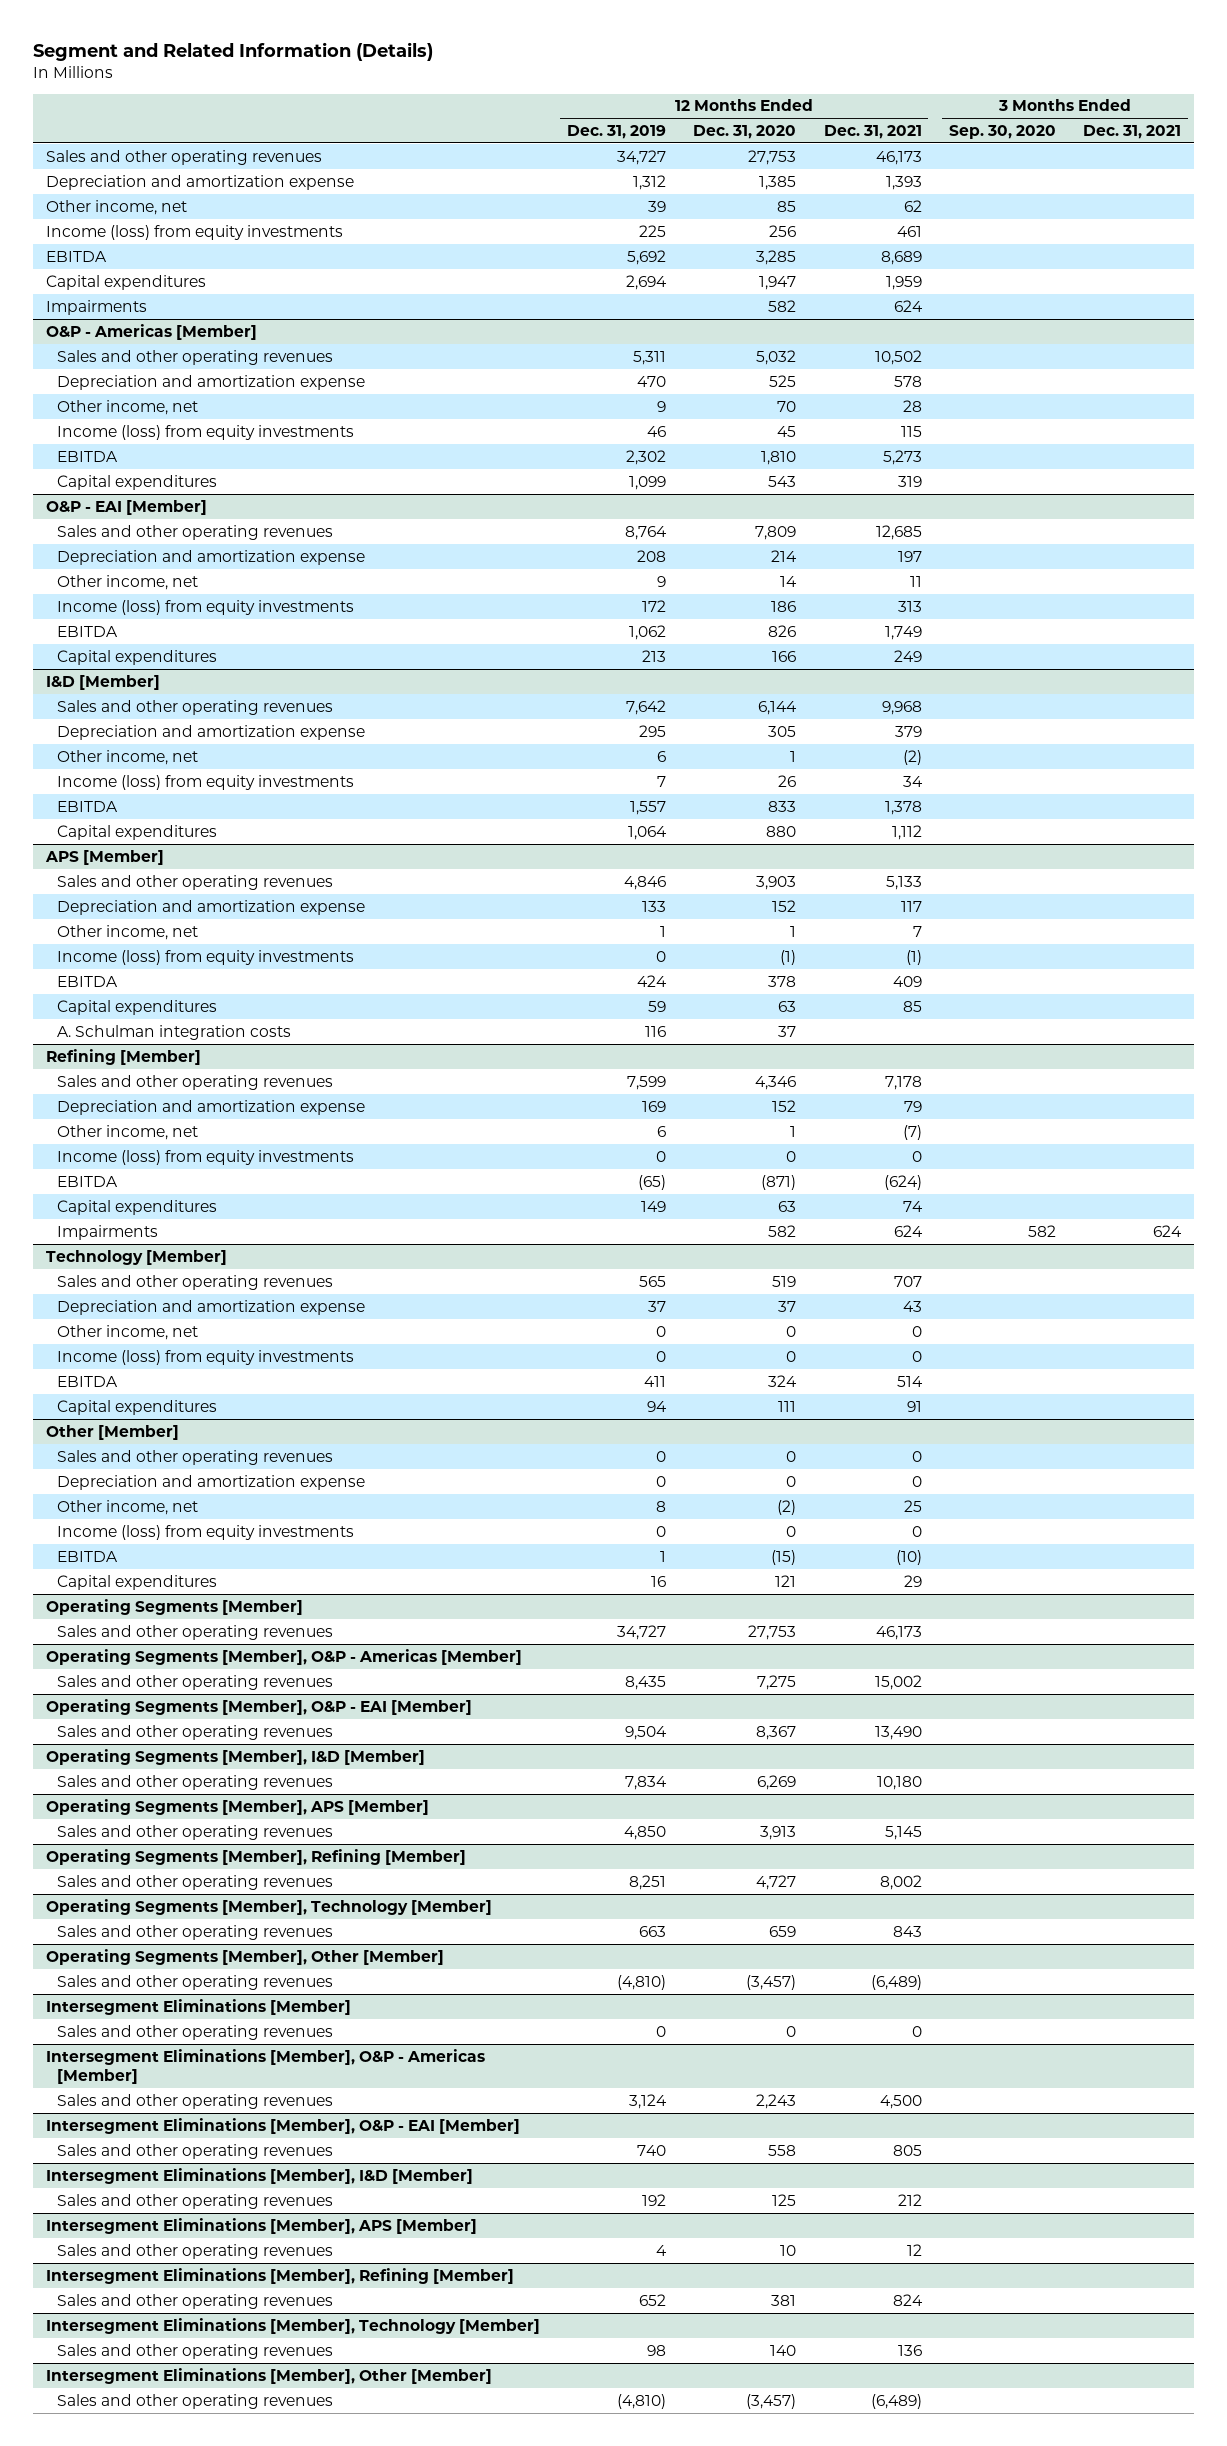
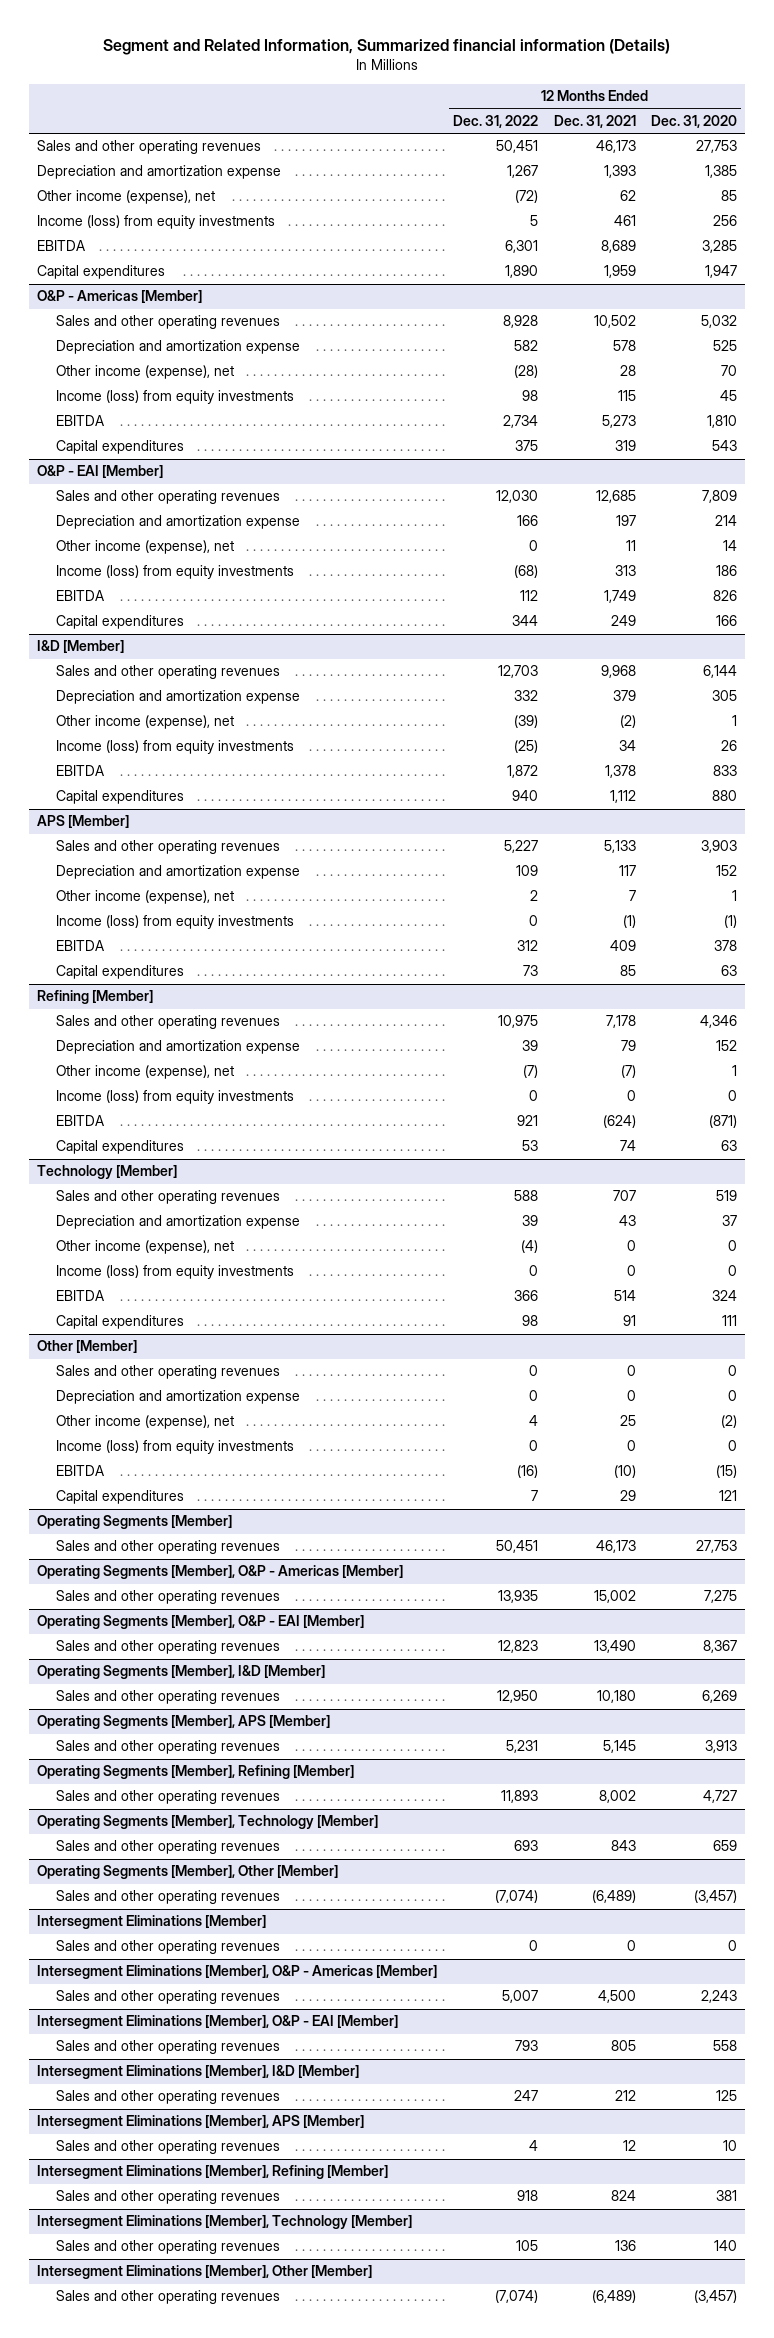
- Segment and Related Information (Details)
+ Segment and Related Information, Summarized financial information (Details)
- | 12 Months Ended Dec. 31, 2019 | 12 Months Ended Dec. 31, 2020 | 12 Months Ended Dec. 31, 2021 | 3 Months Ended Sep. 30, 2020 | 3 Months Ended Dec. 31, 2021
+ | 12 Months Ended Dec. 31, 2022 | 12 Months Ended Dec. 31, 2021 | 12 Months Ended Dec. 31, 2020
- Other income, net | 39 | 85 | 62 | |
+ Other income (expense), net | (72) | 62 | 85
- Impairments | | 582 | 624 | |
@ O&P - Americas [Member]
- Other income, net | 9 | 70 | 28 | |
+ Other income (expense), net | (28) | 28 | 70
@ O&P - EAI [Member]
- Other income, net | 9 | 14 | 11 | |
+ Other income (expense), net | 0 | 11 | 14
@ I&D [Member]
- Other income, net | 6 | 1 | (2) | |
+ Other income (expense), net | (39) | (2) | 1
@ APS [Member]
- Other income, net | 1 | 1 | 7 | |
+ Other income (expense), net | 2 | 7 | 1
- A. Schulman integration costs | 116 | 37 | | |
@ Refining [Member]
- Other income, net | 6 | 1 | (7) | |
+ Other income (expense), net | (7) | (7) | 1
- Impairments | | 582 | 624 | 582 | 624
@ Technology [Member]
- Other income, net | 0 | 0 | 0 | |
+ Other income (expense), net | (4) | 0 | 0
@ Other [Member]
- Other income, net | 8 | (2) | 25 | |
+ Other income (expense), net | 4 | 25 | (2)

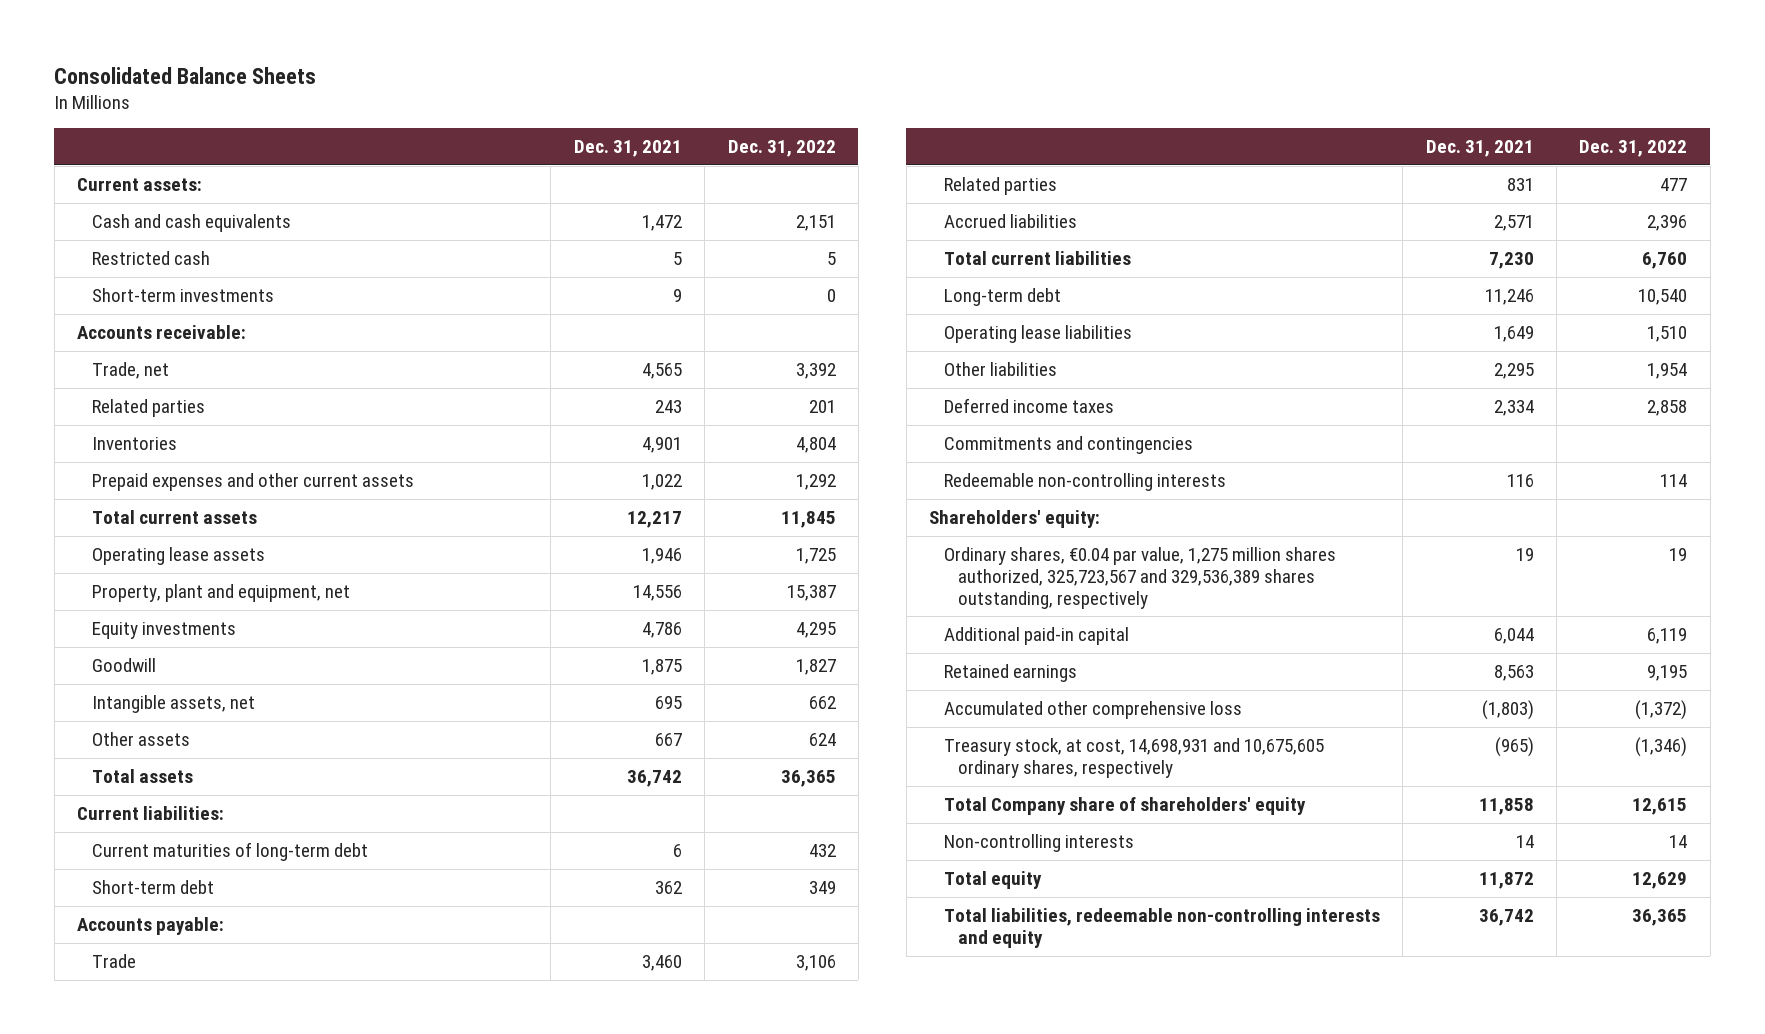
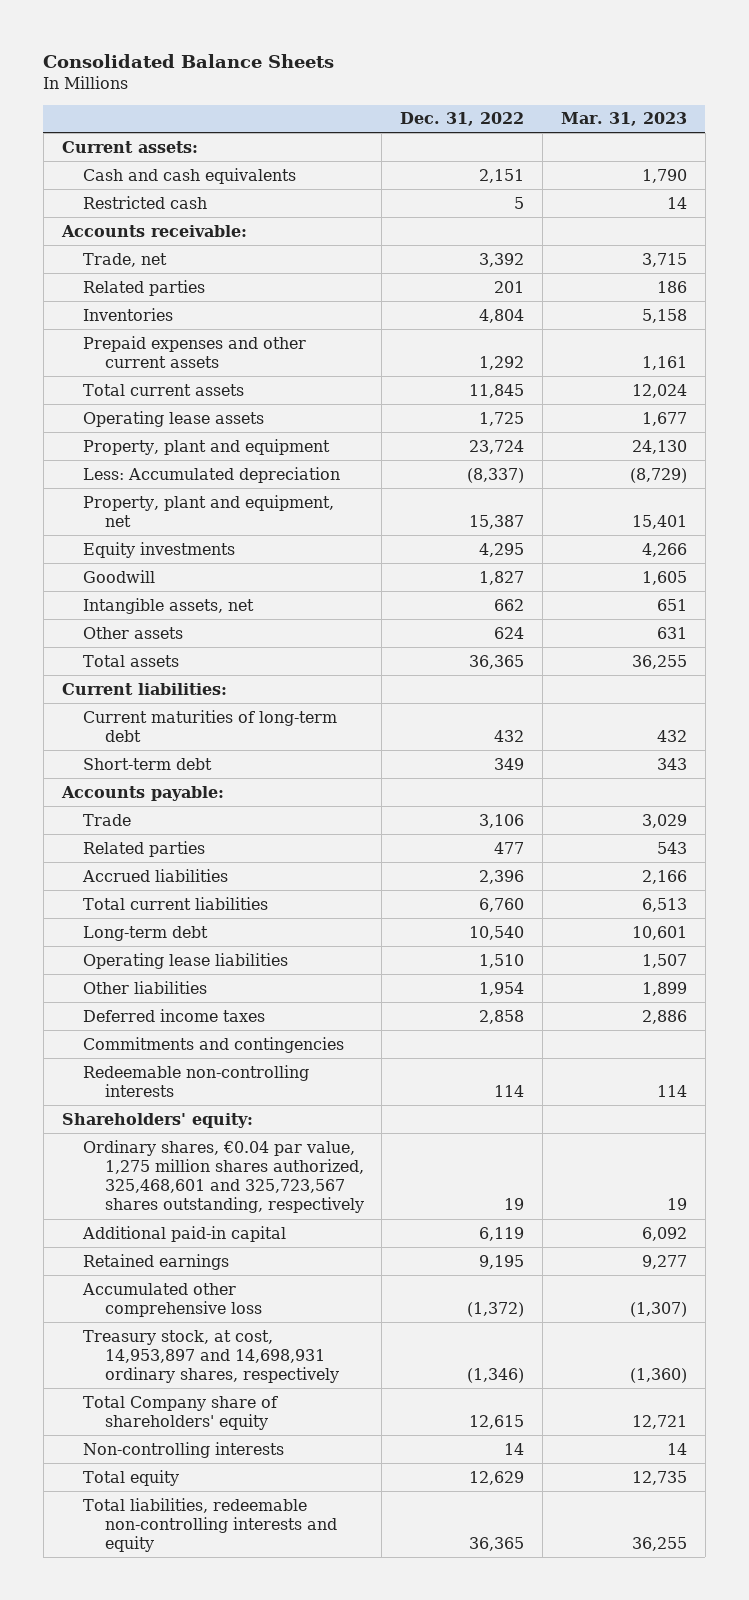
- | Dec. 31, 2021 | Dec. 31, 2022
+ | Dec. 31, 2022 | Mar. 31, 2023
- Short-term investments | 9 | 0
+ Property, plant and equipment | 23,724 | 24,130
+ Less: Accumulated depreciation | (8,337) | (8,729)
- Ordinary shares, €0.04 par value, 1,275 million shares authorized, 325,723,567 and 329,536,389 shares outstanding, respectively | 19 | 19
+ Ordinary shares, €0.04 par value, 1,275 million shares authorized, 325,468,601 and 325,723,567 shares outstanding, respectively | 19 | 19
- Treasury stock, at cost, 14,698,931 and 10,675,605 ordinary shares, respectively | (965) | (1,346)
+ Treasury stock, at cost, 14,953,897 and 14,698,931 ordinary shares, respectively | (1,346) | (1,360)

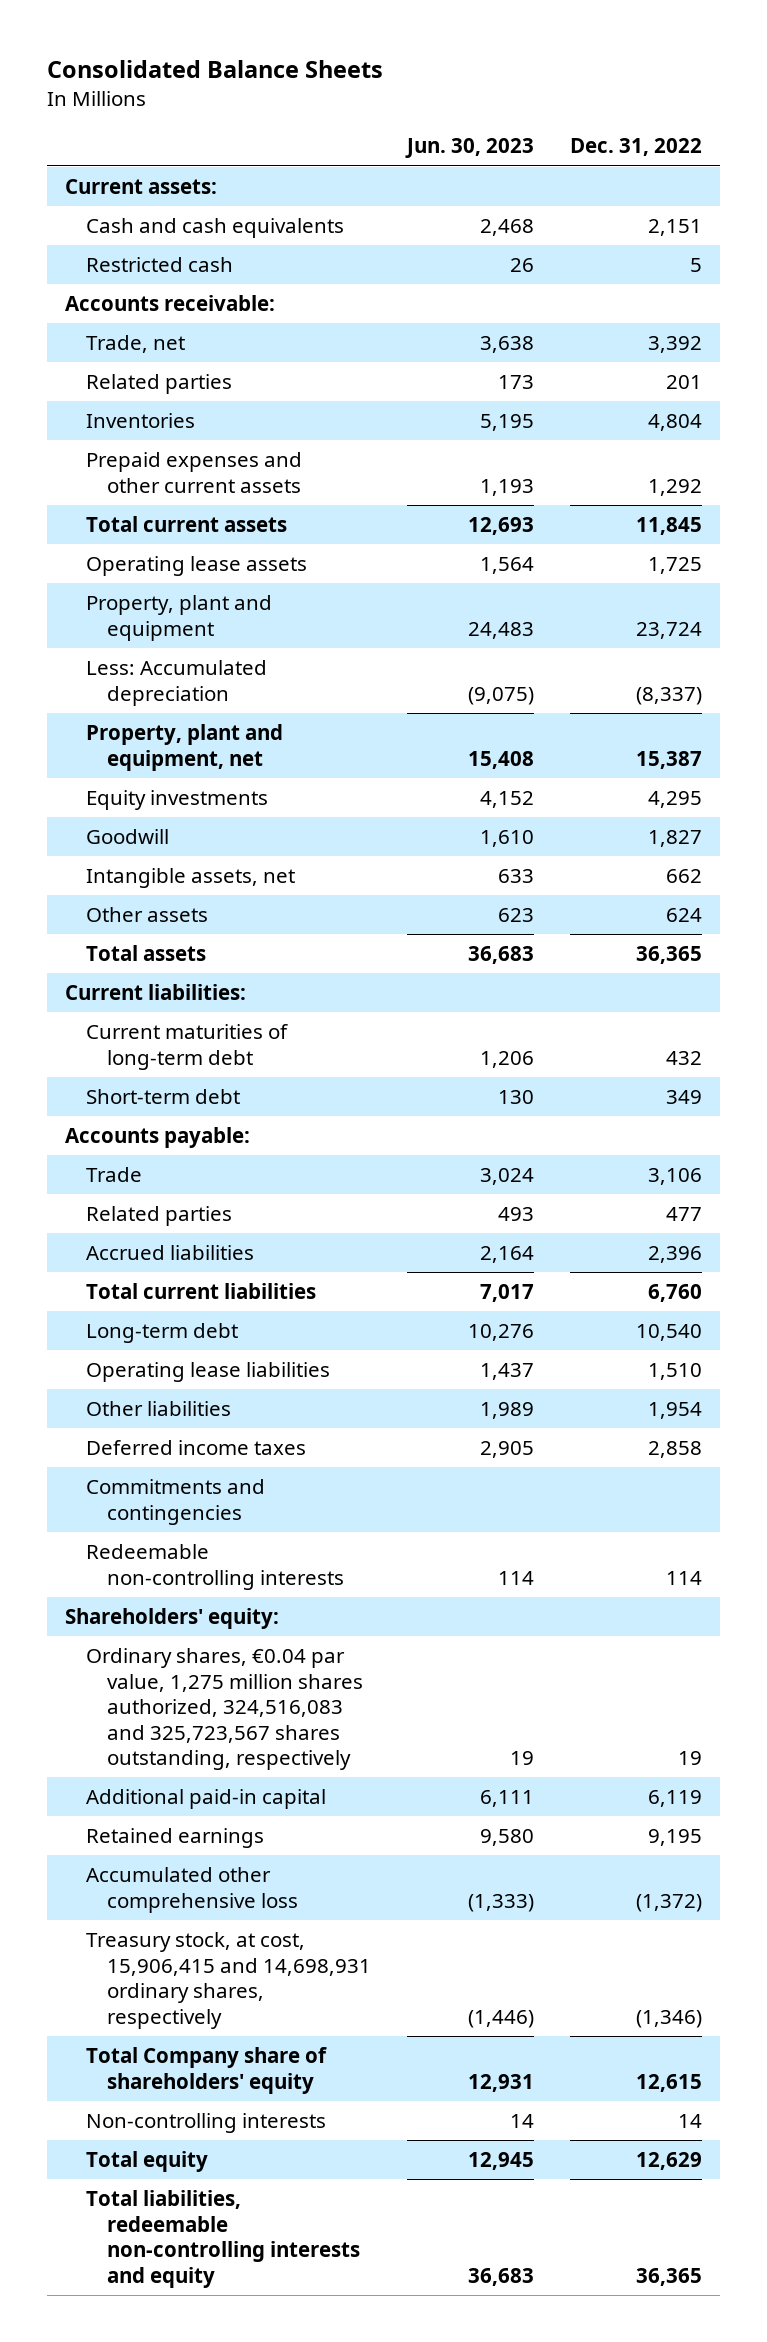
- | Dec. 31, 2022 | Mar. 31, 2023
+ | Jun. 30, 2023 | Dec. 31, 2022
- Ordinary shares, €0.04 par value, 1,275 million shares authorized, 325,468,601 and 325,723,567 shares outstanding, respectively | 19 | 19
+ Ordinary shares, €0.04 par value, 1,275 million shares authorized, 324,516,083 and 325,723,567 shares outstanding, respectively | 19 | 19
- Treasury stock, at cost, 14,953,897 and 14,698,931 ordinary shares, respectively | (1,346) | (1,360)
+ Treasury stock, at cost, 15,906,415 and 14,698,931 ordinary shares, respectively | (1,446) | (1,346)

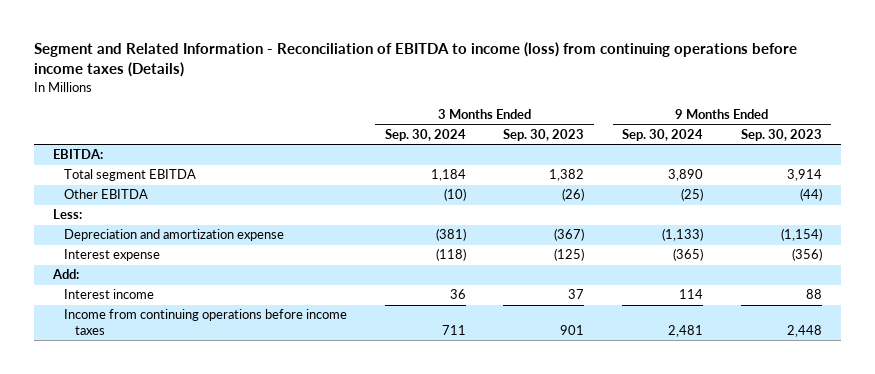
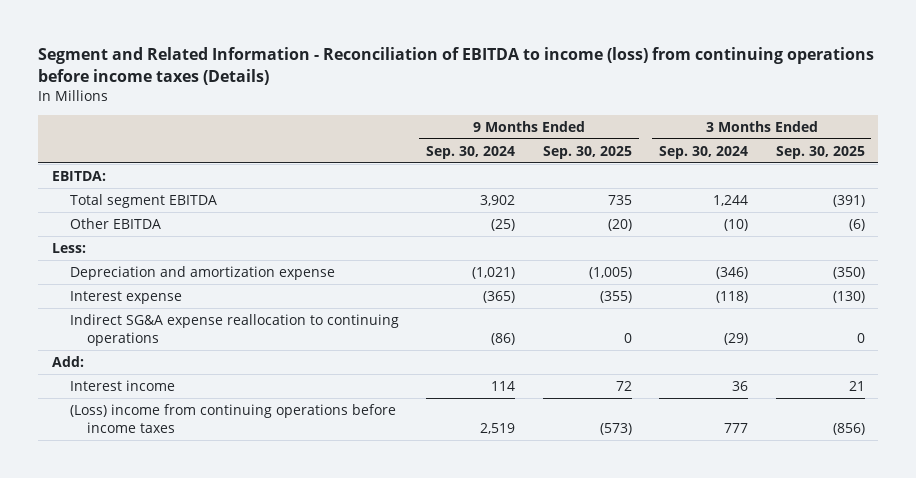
- | 3 Months Ended Sep. 30, 2024 | 3 Months Ended Sep. 30, 2023 | 9 Months Ended Sep. 30, 2024 | 9 Months Ended Sep. 30, 2023
+ | 9 Months Ended Sep. 30, 2024 | 9 Months Ended Sep. 30, 2025 | 3 Months Ended Sep. 30, 2024 | 3 Months Ended Sep. 30, 2025
- Total segment EBITDA | 1,184 | 1,382 | 3,890 | 3,914
+ Total segment EBITDA | 3,902 | 735 | 1,244 | (391)
- Depreciation and amortization expense | (381) | (367) | (1,133) | (1,154)
+ Depreciation and amortization expense | (1,021) | (1,005) | (346) | (350)
+ Indirect SG&A expense reallocation to continuing operations | (86) | 0 | (29) | 0
- Income from continuing operations before income taxes | 711 | 901 | 2,481 | 2,448
+ (Loss) income from continuing operations before income taxes | 2,519 | (573) | 777 | (856)

